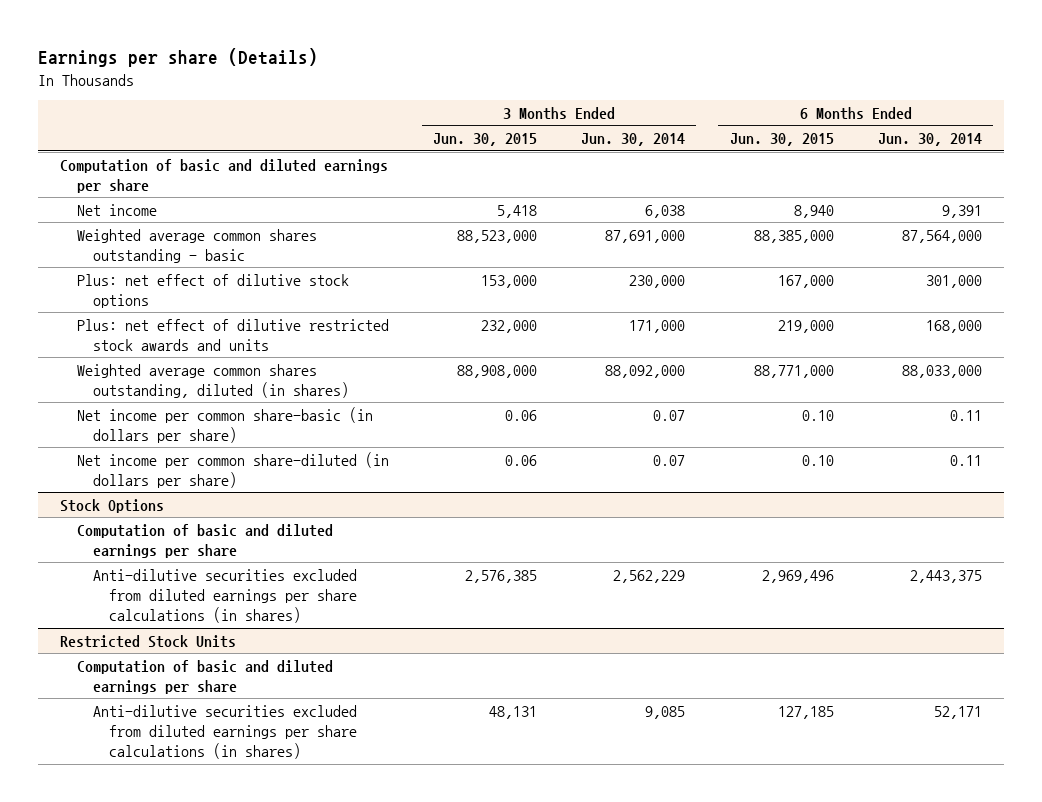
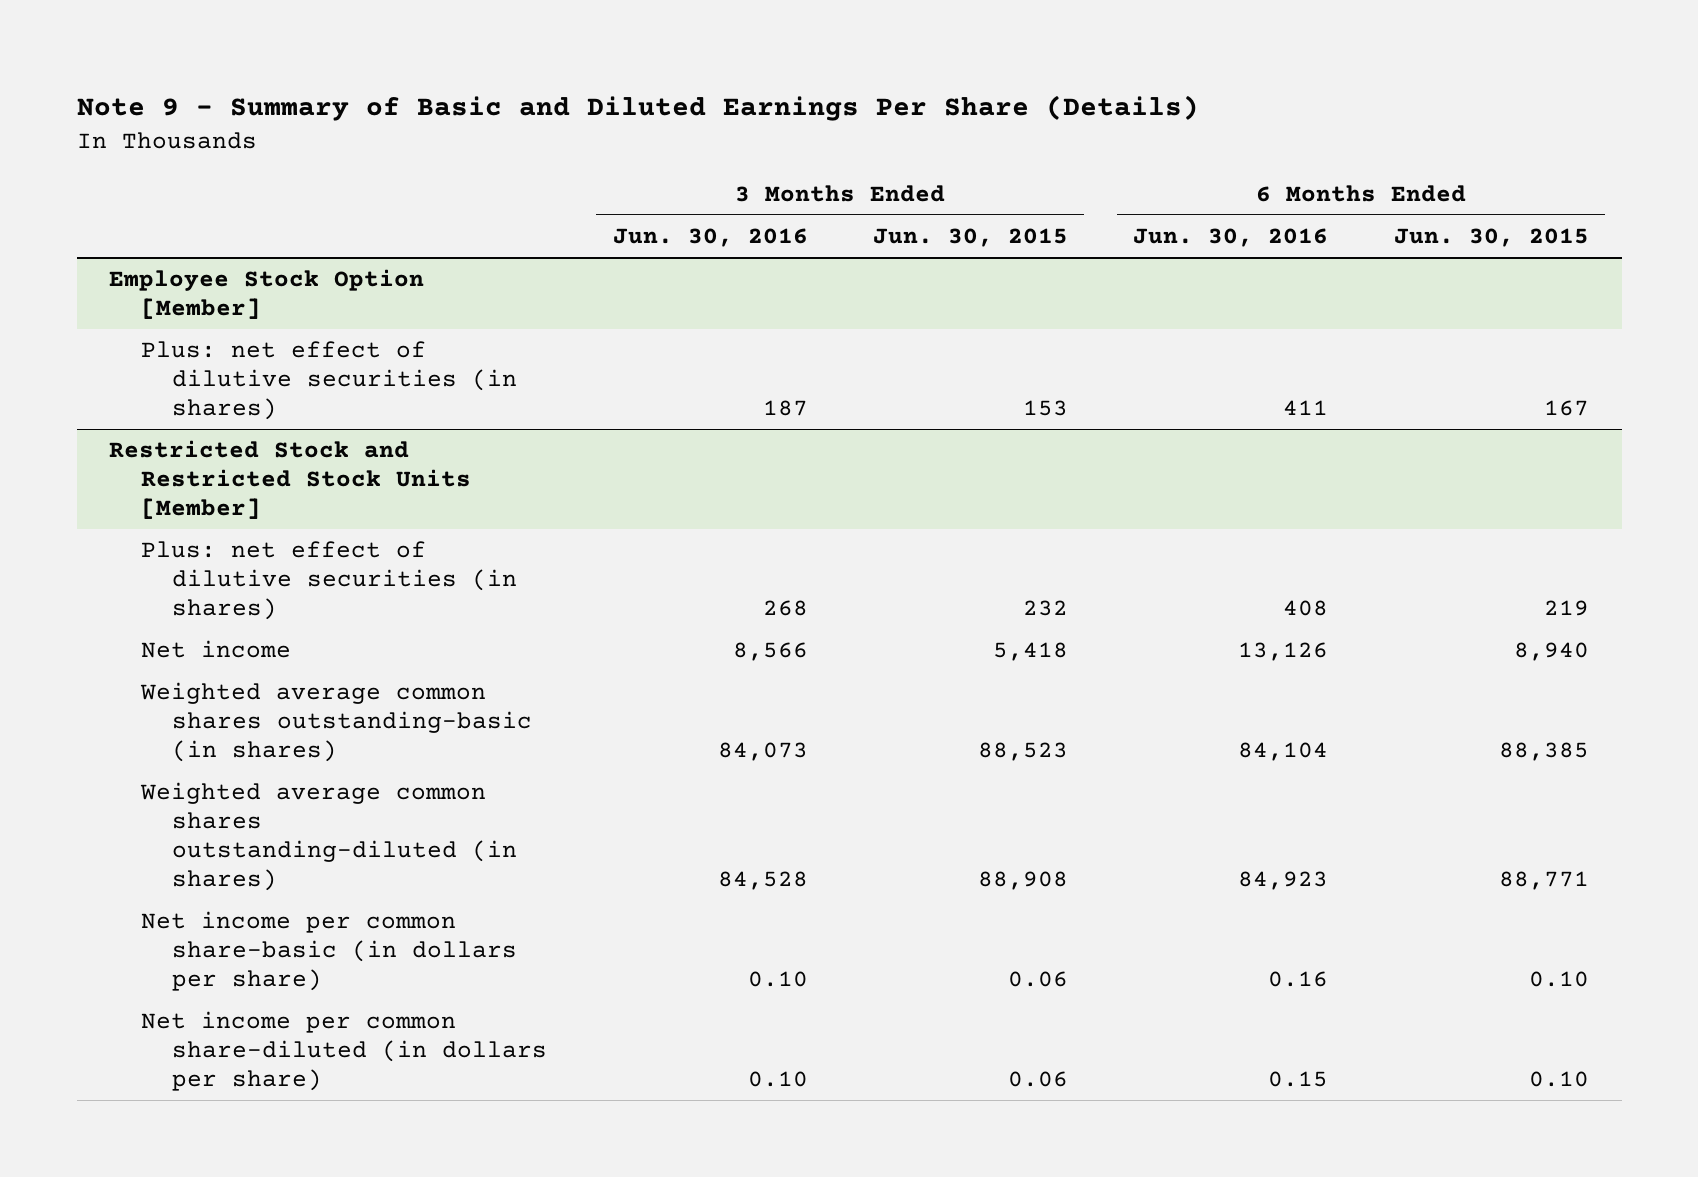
- Earnings per share (Details)
+ Note 9 - Summary of Basic and Diluted Earnings Per Share (Details)
- | 3 Months Ended Jun. 30, 2015 | 3 Months Ended Jun. 30, 2014 | 6 Months Ended Jun. 30, 2015 | 6 Months Ended Jun. 30, 2014
+ | 3 Months Ended Jun. 30, 2016 | 3 Months Ended Jun. 30, 2015 | 6 Months Ended Jun. 30, 2016 | 6 Months Ended Jun. 30, 2015
- Computation of basic and diluted earnings per share
+ Employee Stock Option [Member]
+ Plus: net effect of dilutive securities (in shares) | 187 | 153 | 411 | 167
+ Restricted Stock and Restricted Stock Units [Member]
+ Plus: net effect of dilutive securities (in shares) | 268 | 232 | 408 | 219
- Weighted average common shares outstanding - basic | 88,523,000 | 87,691,000 | 88,385,000 | 87,564,000
- Plus: net effect of dilutive stock options | 153,000 | 230,000 | 167,000 | 301,000
- Plus: net effect of dilutive restricted stock awards and units | 232,000 | 171,000 | 219,000 | 168,000
- Weighted average common shares outstanding, diluted (in shares) | 88,908,000 | 88,092,000 | 88,771,000 | 88,033,000
+ Weighted average common shares outstanding-basic (in shares) | 84,073 | 88,523 | 84,104 | 88,385
+ Weighted average common shares outstanding-diluted (in shares) | 84,528 | 88,908 | 84,923 | 88,771
- Stock Options
- Computation of basic and diluted earnings per share
- Anti-dilutive securities excluded from diluted earnings per share calculations (in shares) | 2,576,385 | 2,562,229 | 2,969,496 | 2,443,375
- Restricted Stock Units
- Computation of basic and diluted earnings per share
- Anti-dilutive securities excluded from diluted earnings per share calculations (in shares) | 48,131 | 9,085 | 127,185 | 52,171

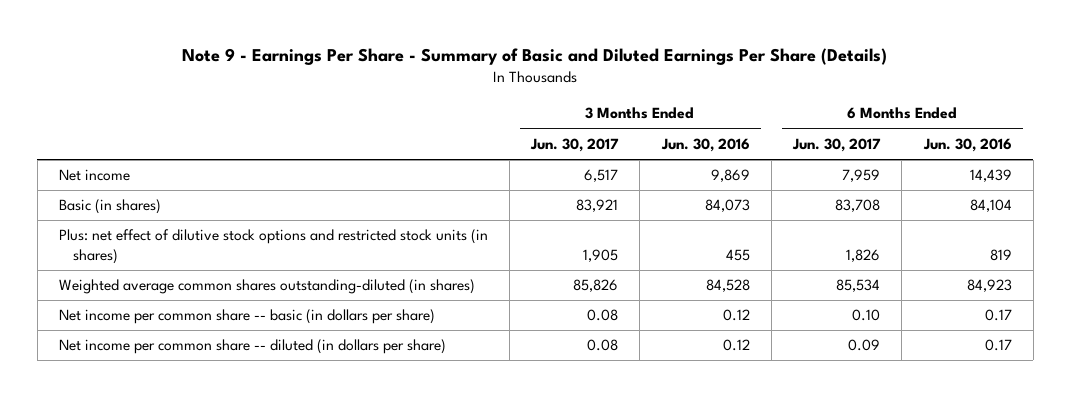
- Note 9 - Summary of Basic and Diluted Earnings Per Share (Details)
+ Note 9 - Earnings Per Share - Summary of Basic and Diluted Earnings Per Share (Details)
- | 3 Months Ended Jun. 30, 2016 | 3 Months Ended Jun. 30, 2015 | 6 Months Ended Jun. 30, 2016 | 6 Months Ended Jun. 30, 2015
+ | 3 Months Ended Jun. 30, 2017 | 3 Months Ended Jun. 30, 2016 | 6 Months Ended Jun. 30, 2017 | 6 Months Ended Jun. 30, 2016
- Employee Stock Option [Member]
- Plus: net effect of dilutive securities (in shares) | 187 | 153 | 411 | 167
- Restricted Stock and Restricted Stock Units [Member]
- Plus: net effect of dilutive securities (in shares) | 268 | 232 | 408 | 219
- Net income | 8,566 | 5,418 | 13,126 | 8,940
- Weighted average common shares outstanding-basic (in shares) | 84,073 | 88,523 | 84,104 | 88,385
+ Net income | 6,517 | 9,869 | 7,959 | 14,439
+ Basic (in shares) | 83,921 | 84,073 | 83,708 | 84,104
+ Plus: net effect of dilutive stock options and restricted stock units (in shares) | 1,905 | 455 | 1,826 | 819
- Net income per common share-basic (in dollars per share) | 0.10 | 0.06 | 0.16 | 0.10
- Net income per common share-diluted (in dollars per share) | 0.10 | 0.06 | 0.15 | 0.10
+ Net income per common share -- basic (in dollars per share) | 0.08 | 0.12 | 0.10 | 0.17
+ Net income per common share -- diluted (in dollars per share) | 0.08 | 0.12 | 0.09 | 0.17

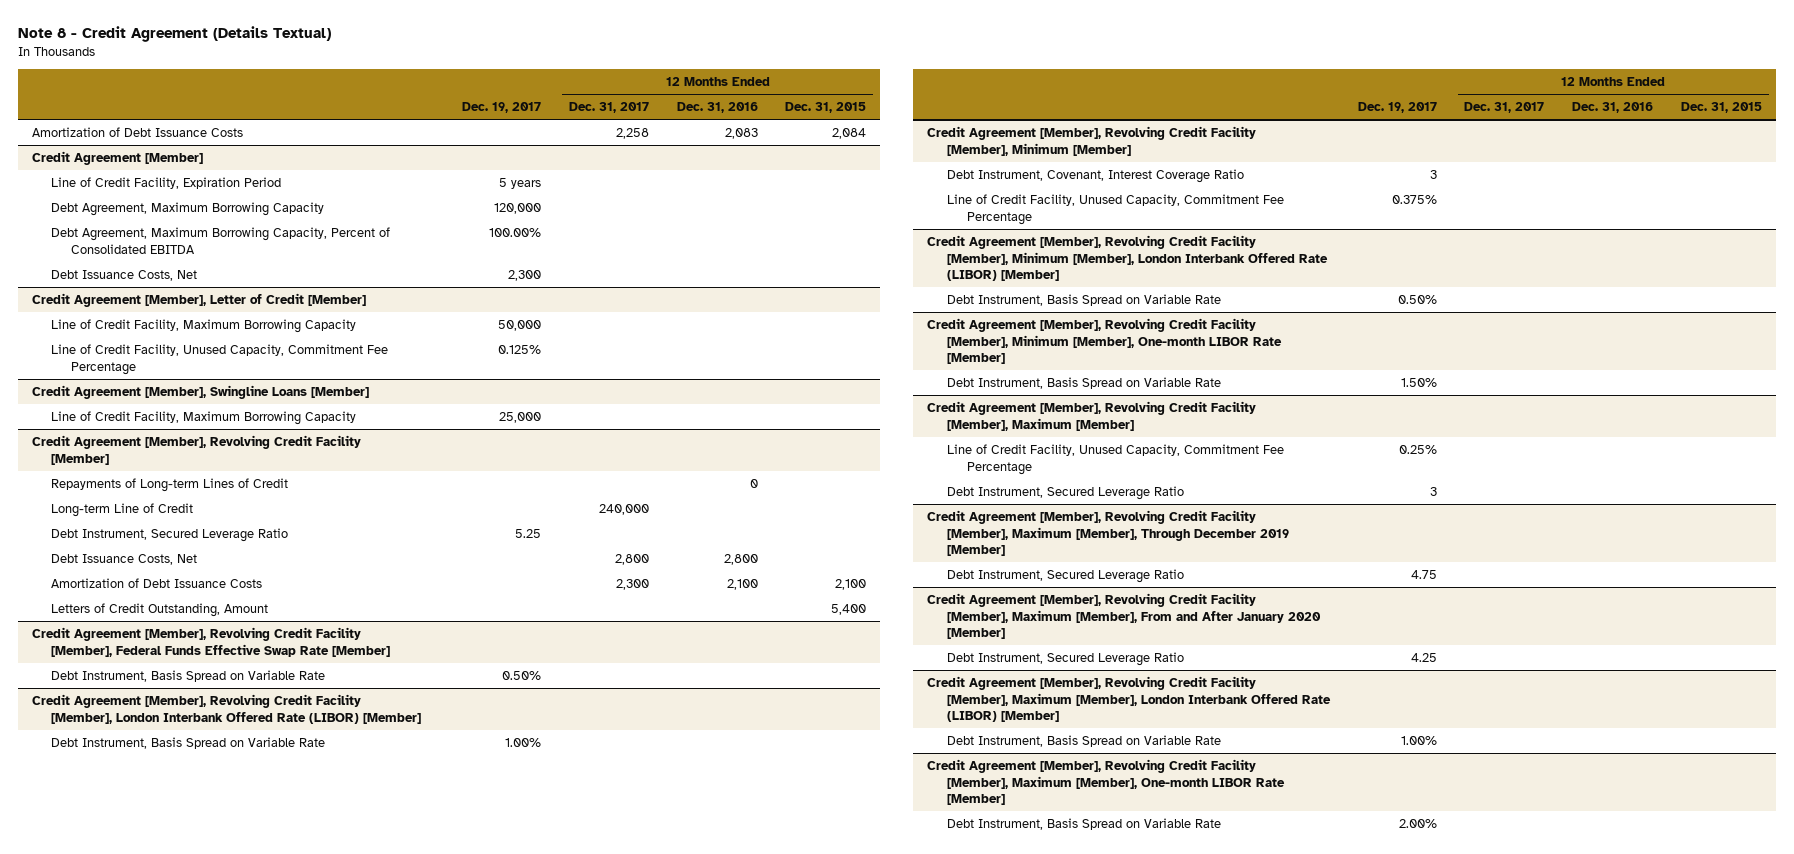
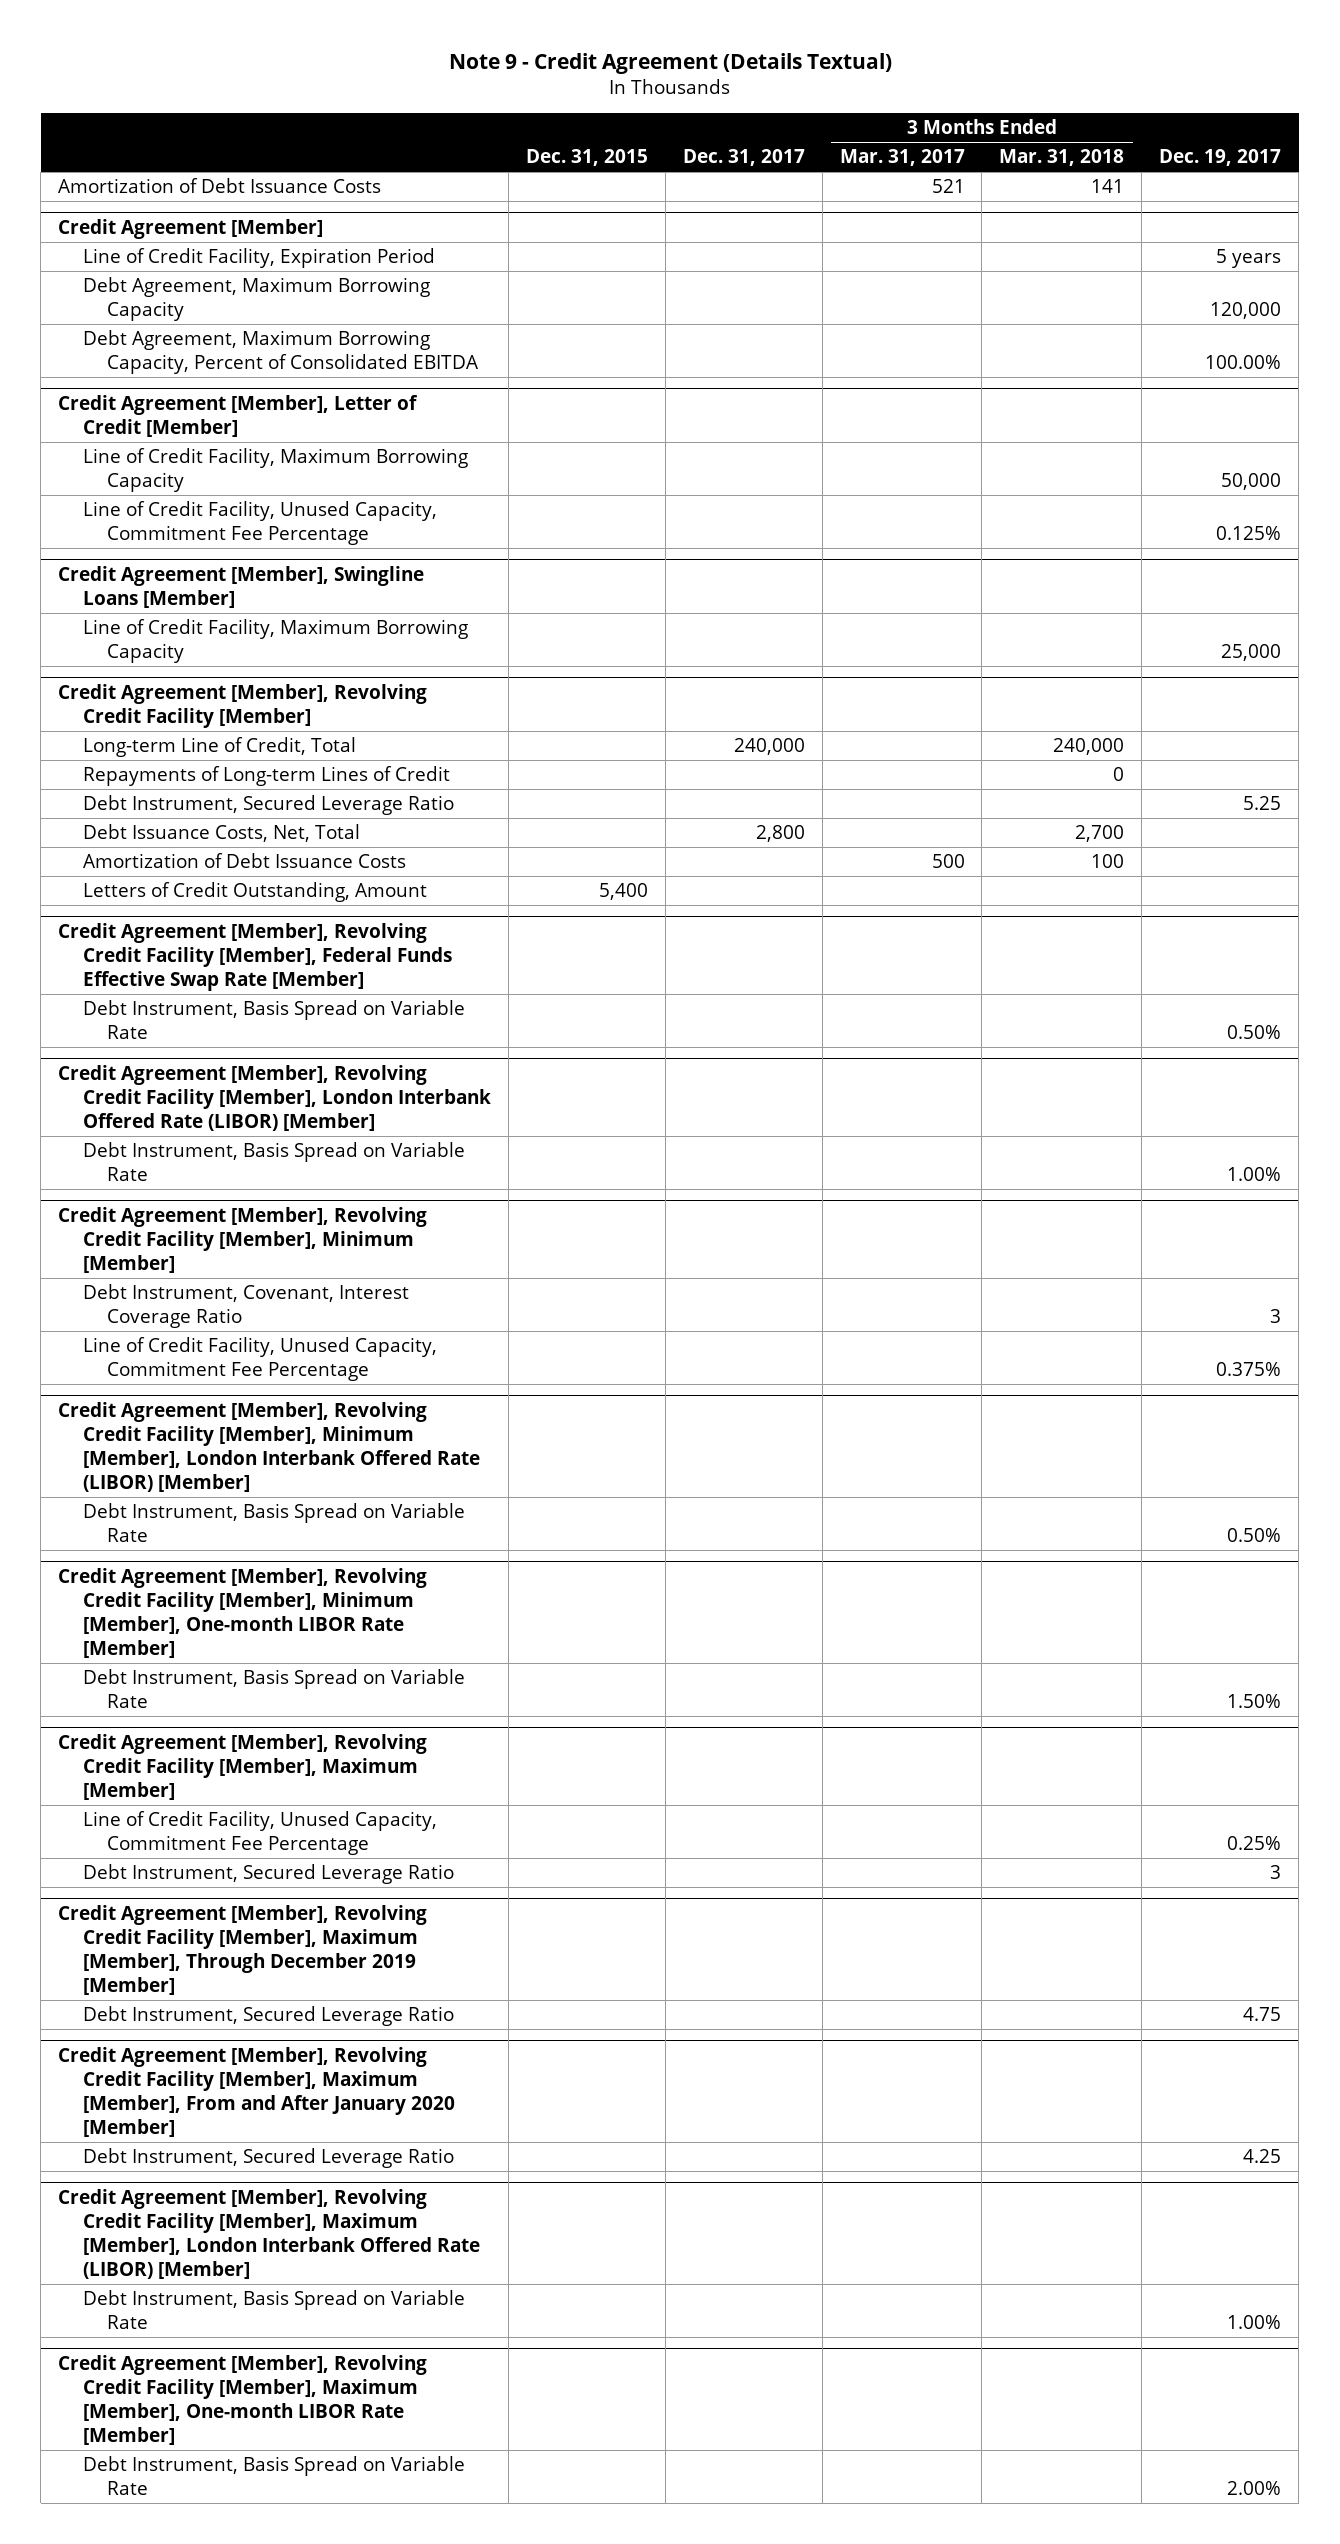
- Note 8 - Credit Agreement (Details Textual)
+ Note 9 - Credit Agreement (Details Textual)
- | Dec. 19, 2017 | 12 Months Ended Dec. 31, 2017 | 12 Months Ended Dec. 31, 2016 | 12 Months Ended Dec. 31, 2015
+ | Dec. 31, 2015 | Dec. 31, 2017 | 3 Months Ended Mar. 31, 2017 | 3 Months Ended Mar. 31, 2018 | Dec. 19, 2017
@ Credit Agreement [Member]
- Debt Issuance Costs, Net | 2,300 | | |
@ Credit Agreement [Member], Revolving Credit Facility [Member]
+ Long-term Line of Credit, Total | | 240,000 | | 240,000 |
- Long-term Line of Credit | | 240,000 | |
- Debt Issuance Costs, Net | | 2,800 | 2,800 |
+ Debt Issuance Costs, Net, Total | | 2,800 | | 2,700 |

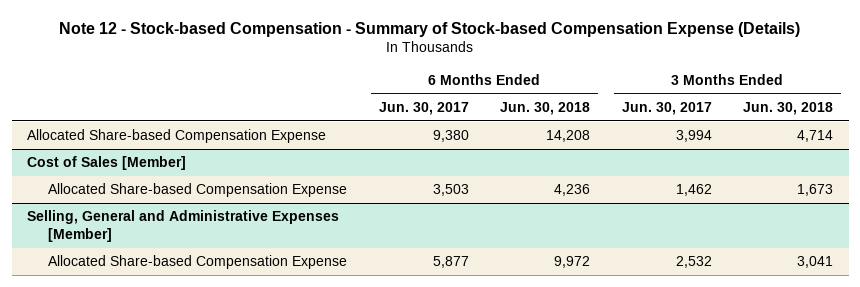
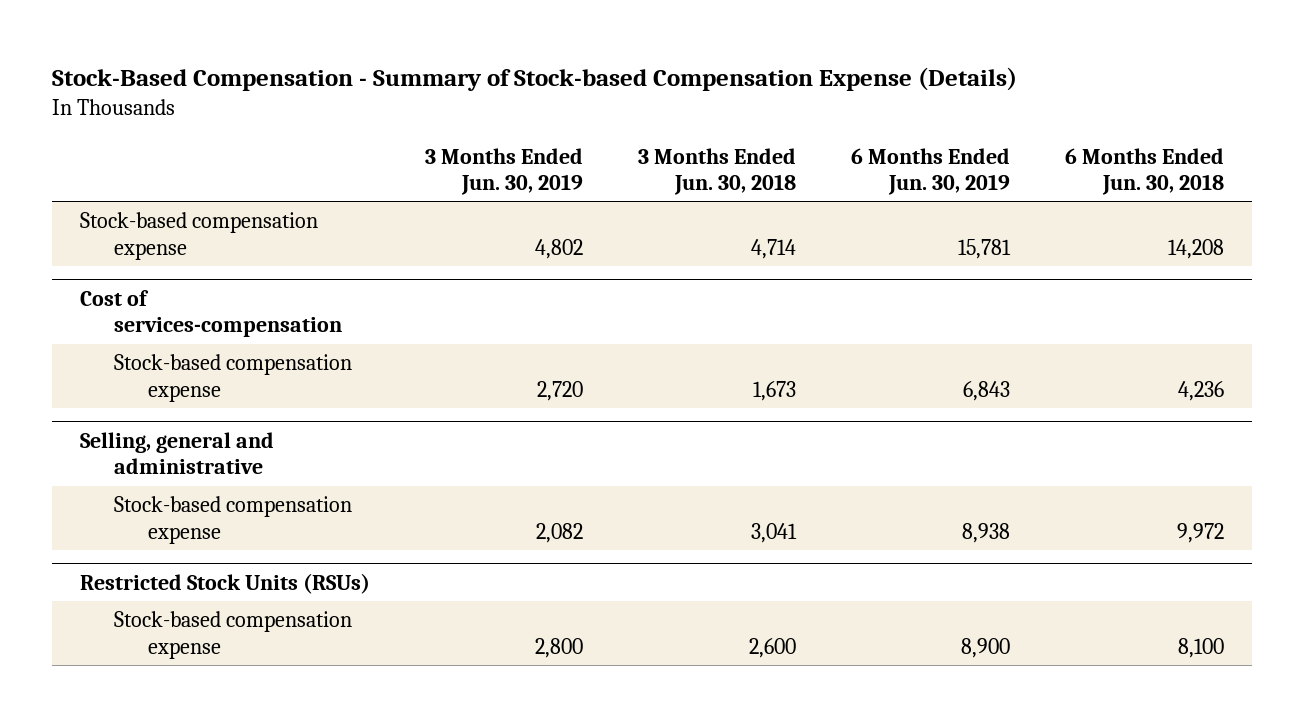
- Note 12 - Stock-based Compensation - Summary of Stock-based Compensation Expense (Details)
+ Stock-Based Compensation - Summary of Stock-based Compensation Expense (Details)
- | 6 Months Ended Jun. 30, 2017 | 6 Months Ended Jun. 30, 2018 | 3 Months Ended Jun. 30, 2017 | 3 Months Ended Jun. 30, 2018
+ | 3 Months Ended Jun. 30, 2019 | 3 Months Ended Jun. 30, 2018 | 6 Months Ended Jun. 30, 2019 | 6 Months Ended Jun. 30, 2018
- Allocated Share-based Compensation Expense | 9,380 | 14,208 | 3,994 | 4,714
- Cost of Sales [Member]
- Allocated Share-based Compensation Expense | 3,503 | 4,236 | 1,462 | 1,673
- Selling, General and Administrative Expenses [Member]
- Allocated Share-based Compensation Expense | 5,877 | 9,972 | 2,532 | 3,041
+ Stock-based compensation expense | 4,802 | 4,714 | 15,781 | 14,208
+ Cost of services-compensation
+ Stock-based compensation expense | 2,720 | 1,673 | 6,843 | 4,236
+ Selling, general and administrative
+ Stock-based compensation expense | 2,082 | 3,041 | 8,938 | 9,972
+ Restricted Stock Units (RSUs)
+ Stock-based compensation expense | 2,800 | 2,600 | 8,900 | 8,100

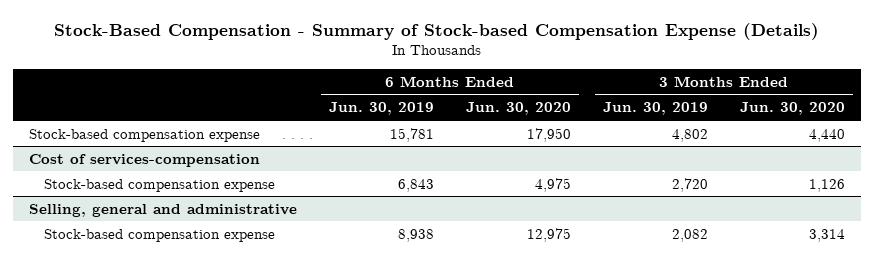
- | 3 Months Ended Jun. 30, 2019 | 3 Months Ended Jun. 30, 2018 | 6 Months Ended Jun. 30, 2019 | 6 Months Ended Jun. 30, 2018
+ | 6 Months Ended Jun. 30, 2019 | 6 Months Ended Jun. 30, 2020 | 3 Months Ended Jun. 30, 2019 | 3 Months Ended Jun. 30, 2020
- Restricted Stock Units (RSUs)
- Stock-based compensation expense | 2,800 | 2,600 | 8,900 | 8,100

